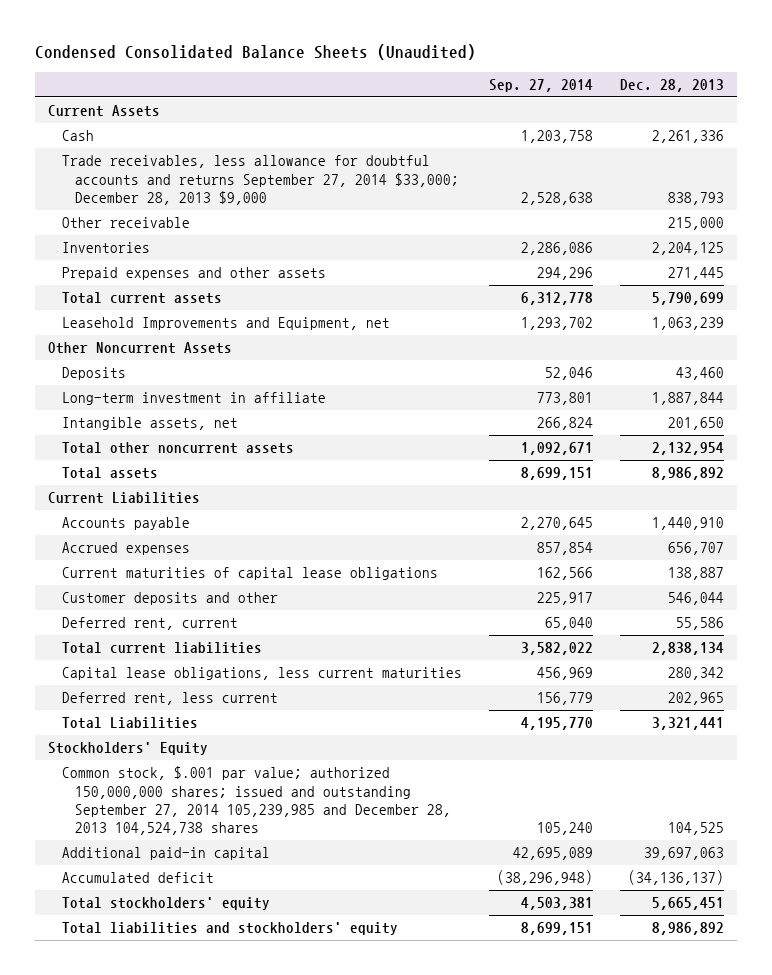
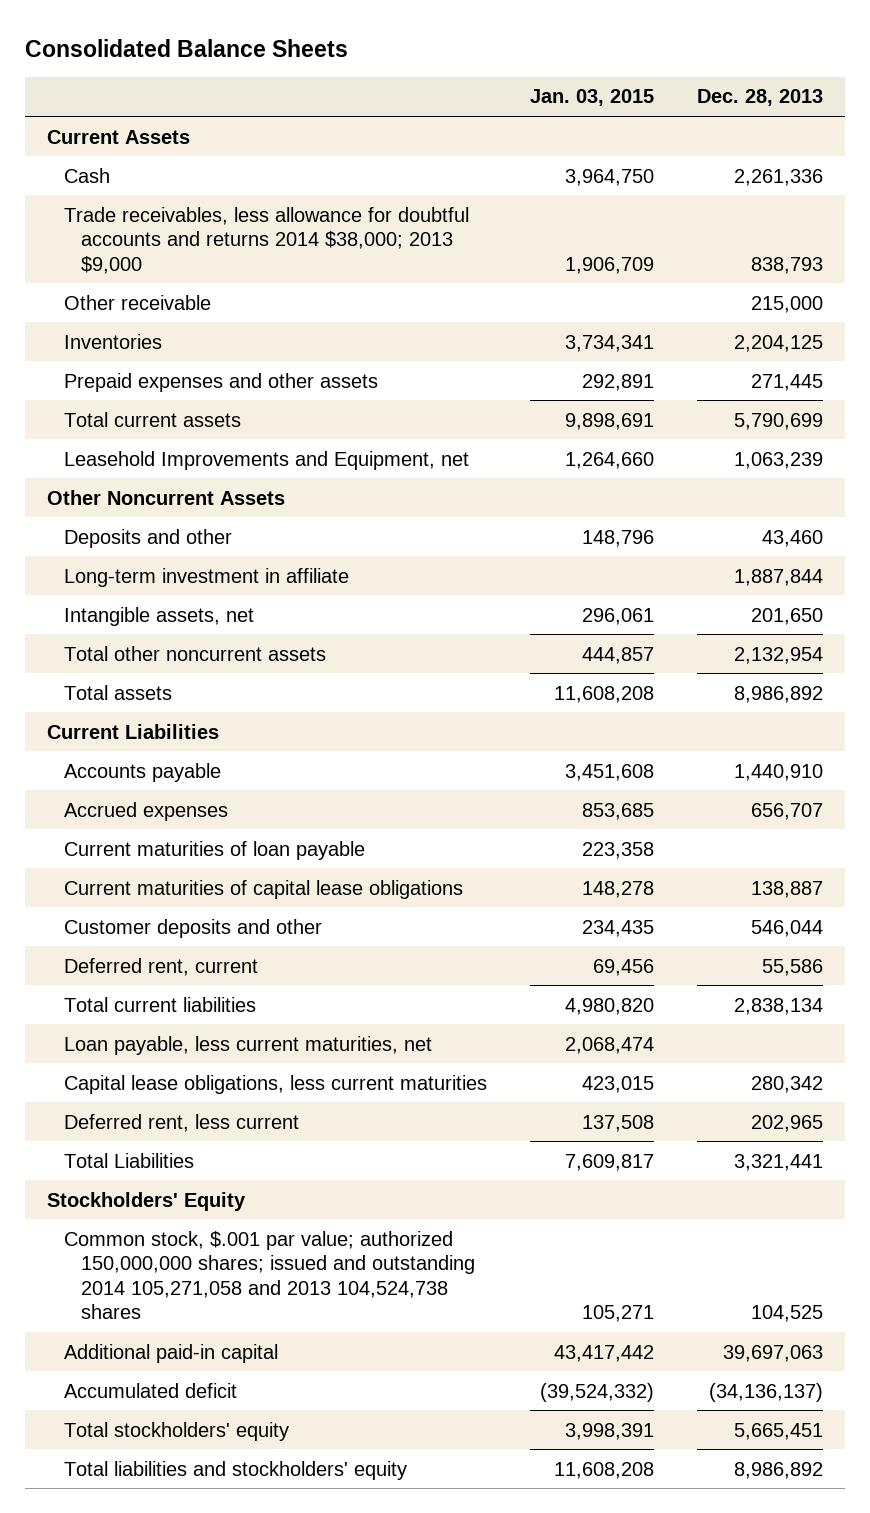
- Condensed Consolidated Balance Sheets (Unaudited)
+ Consolidated Balance Sheets
- | Sep. 27, 2014 | Dec. 28, 2013
+ | Jan. 03, 2015 | Dec. 28, 2013
- Trade receivables, less allowance for doubtful accounts and returns September 27, 2014 $33,000; December 28, 2013 $9,000 | 2,528,638 | 838,793
+ Trade receivables, less allowance for doubtful accounts and returns 2014 $38,000; 2013 $9,000 | 1,906,709 | 838,793
- Deposits | 52,046 | 43,460
+ Deposits and other | 148,796 | 43,460
+ Current maturities of loan payable | 223,358 |
+ Loan payable, less current maturities, net | 2,068,474 |
- Common stock, $.001 par value; authorized 150,000,000 shares; issued and outstanding September 27, 2014 105,239,985 and December 28, 2013 104,524,738 shares | 105,240 | 104,525
+ Common stock, $.001 par value; authorized 150,000,000 shares; issued and outstanding 2014 105,271,058 and 2013 104,524,738 shares | 105,271 | 104,525

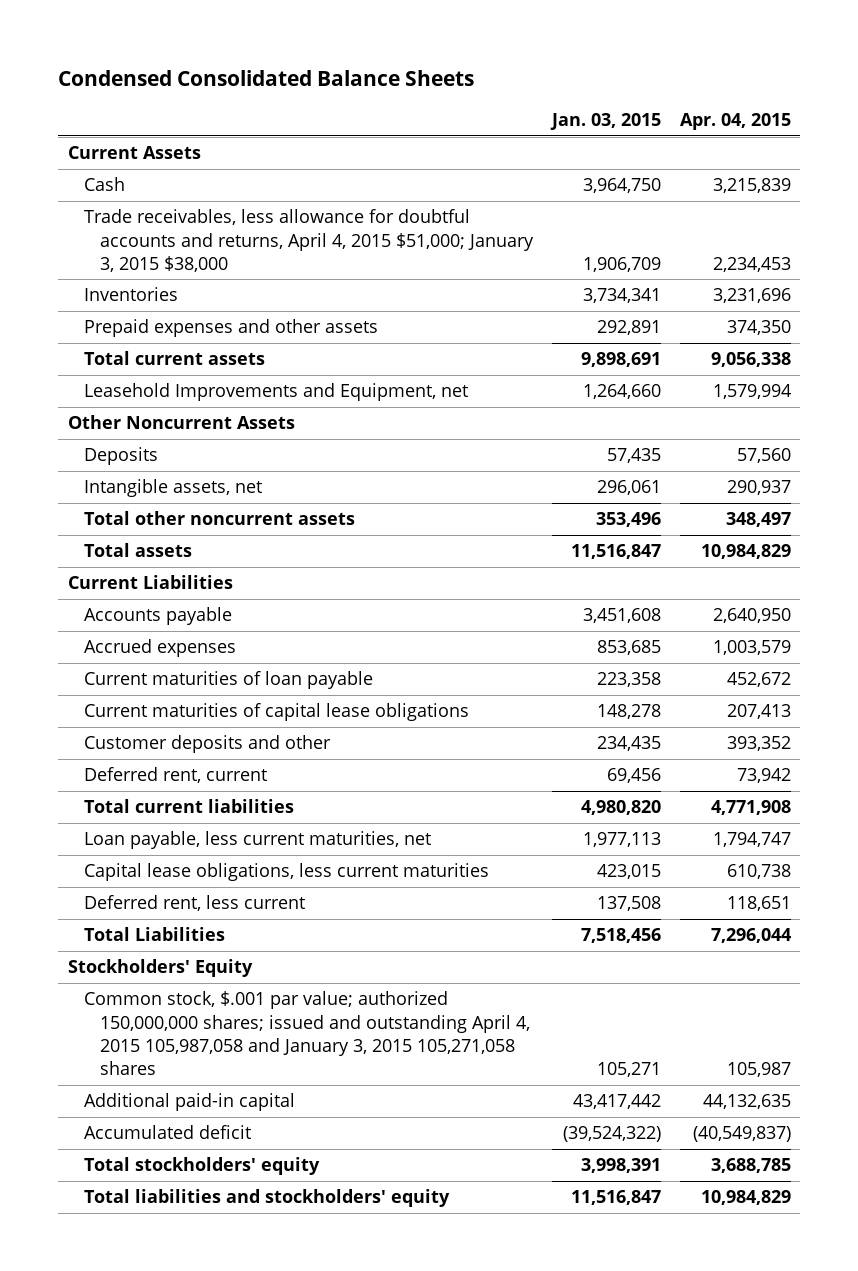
- Consolidated Balance Sheets
+ Condensed Consolidated Balance Sheets
- | Jan. 03, 2015 | Dec. 28, 2013
+ | Jan. 03, 2015 | Apr. 04, 2015
- Trade receivables, less allowance for doubtful accounts and returns 2014 $38,000; 2013 $9,000 | 1,906,709 | 838,793
- Other receivable | | 215,000
+ Trade receivables, less allowance for doubtful accounts and returns, April 4, 2015 $51,000; January 3, 2015 $38,000 | 1,906,709 | 2,234,453
- Deposits and other | 148,796 | 43,460
- Long-term investment in affiliate | | 1,887,844
+ Deposits | 57,435 | 57,560
- Total other noncurrent assets | 444,857 | 2,132,954
- Total assets | 11,608,208 | 8,986,892
+ Total other noncurrent assets | 353,496 | 348,497
+ Total assets | 11,516,847 | 10,984,829
- Loan payable, less current maturities, net | 2,068,474 |
+ Loan payable, less current maturities, net | 1,977,113 | 1,794,747
- Total Liabilities | 7,609,817 | 3,321,441
+ Total Liabilities | 7,518,456 | 7,296,044
- Common stock, $.001 par value; authorized 150,000,000 shares; issued and outstanding 2014 105,271,058 and 2013 104,524,738 shares | 105,271 | 104,525
+ Common stock, $.001 par value; authorized 150,000,000 shares; issued and outstanding April 4, 2015 105,987,058 and January 3, 2015 105,271,058 shares | 105,271 | 105,987
- Accumulated deficit | (39,524,332) | (34,136,137)
+ Accumulated deficit | (39,524,322) | (40,549,837)
- Total liabilities and stockholders' equity | 11,608,208 | 8,986,892
+ Total liabilities and stockholders' equity | 11,516,847 | 10,984,829

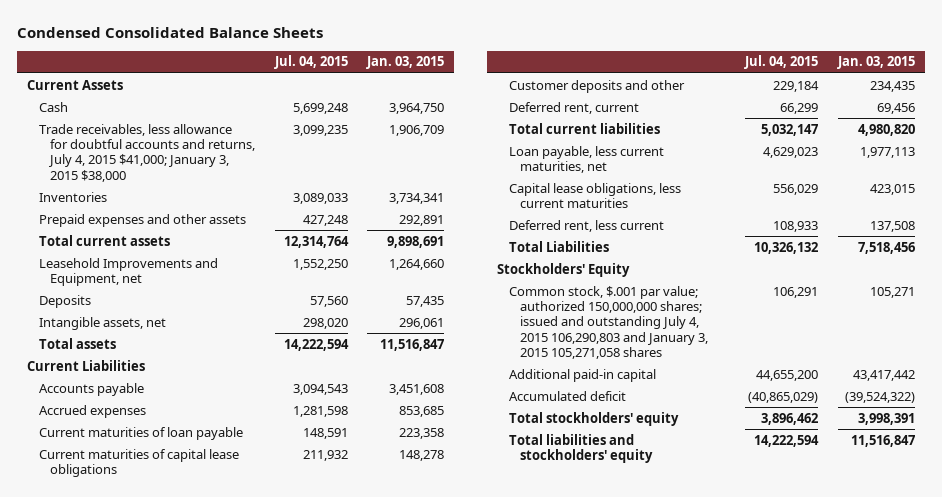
- | Jan. 03, 2015 | Apr. 04, 2015
+ | Jul. 04, 2015 | Jan. 03, 2015
- Trade receivables, less allowance for doubtful accounts and returns, April 4, 2015 $51,000; January 3, 2015 $38,000 | 1,906,709 | 2,234,453
+ Trade receivables, less allowance for doubtful accounts and returns, July 4, 2015 $41,000; January 3, 2015 $38,000 | 3,099,235 | 1,906,709
- Other Noncurrent Assets
- Total other noncurrent assets | 353,496 | 348,497
- Common stock, $.001 par value; authorized 150,000,000 shares; issued and outstanding April 4, 2015 105,987,058 and January 3, 2015 105,271,058 shares | 105,271 | 105,987
+ Common stock, $.001 par value; authorized 150,000,000 shares; issued and outstanding July 4, 2015 106,290,803 and January 3, 2015 105,271,058 shares | 106,291 | 105,271

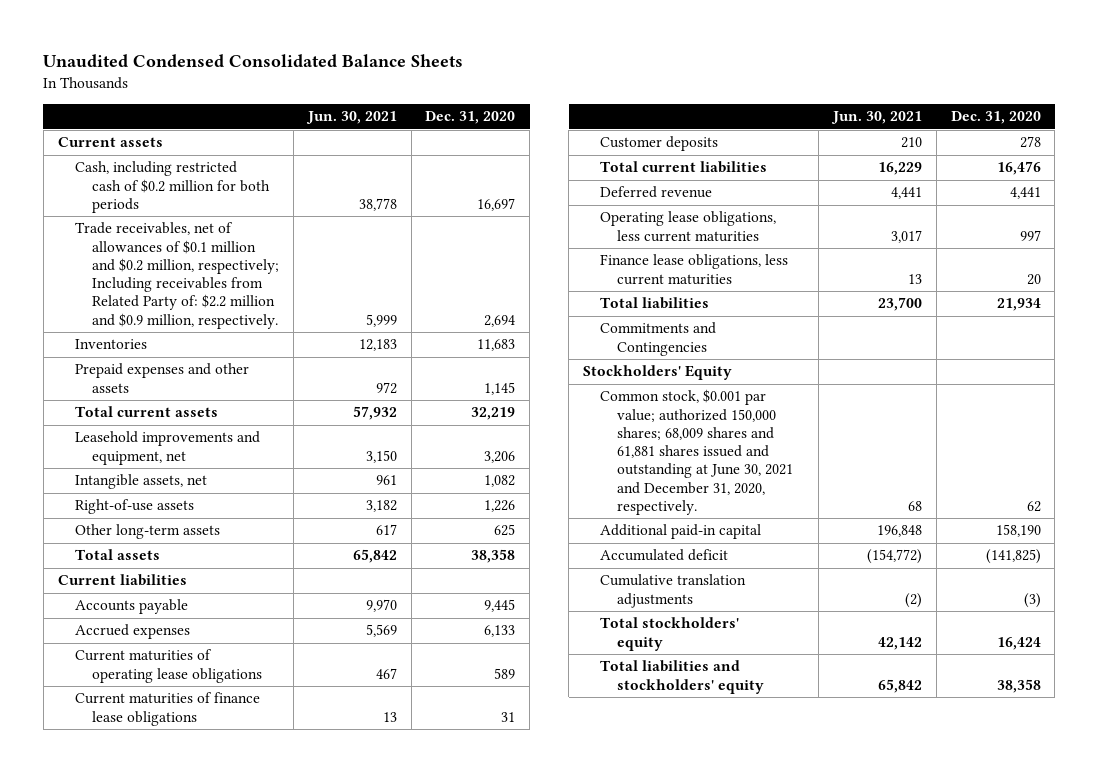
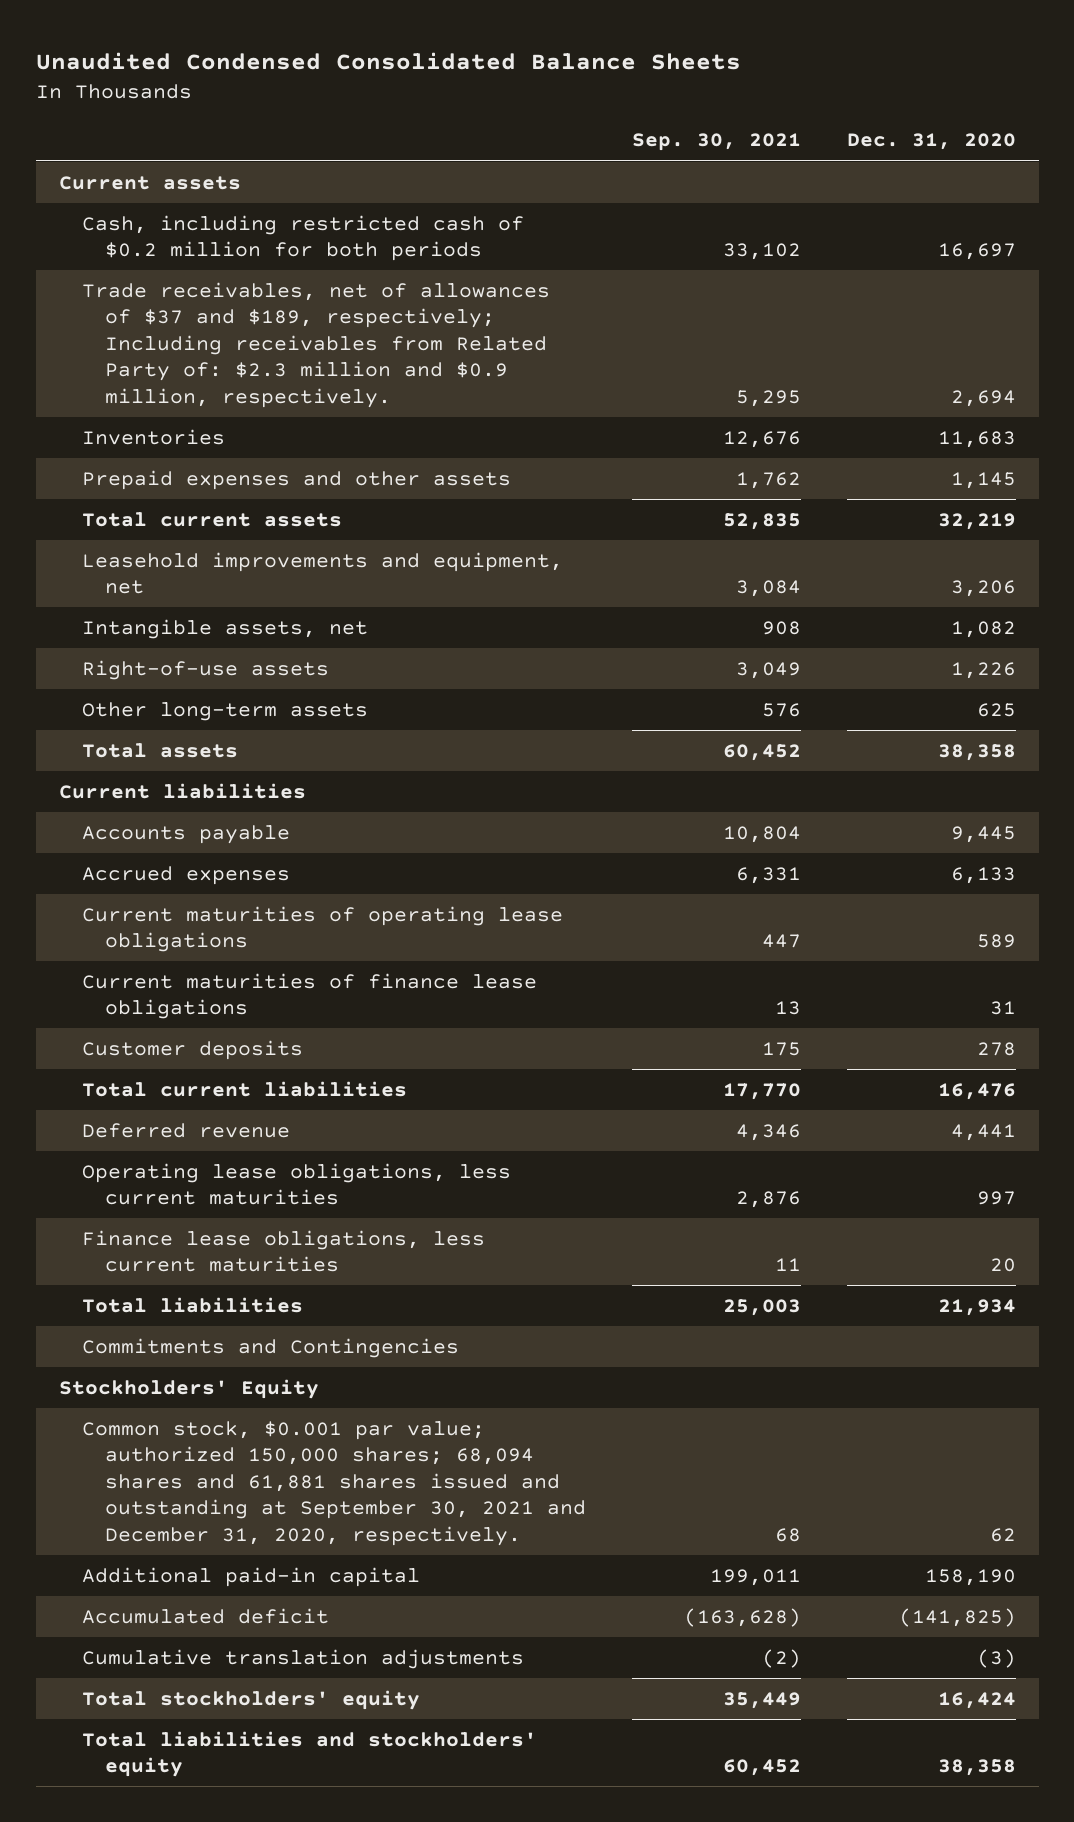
- | Jun. 30, 2021 | Dec. 31, 2020
+ | Sep. 30, 2021 | Dec. 31, 2020
- Trade receivables, net of allowances of $0.1 million and $0.2 million, respectively; Including receivables from Related Party of: $2.2 million and $0.9 million, respectively. | 5,999 | 2,694
+ Trade receivables, net of allowances of $37 and $189, respectively; Including receivables from Related Party of: $2.3 million and $0.9 million, respectively. | 5,295 | 2,694
- Common stock, $0.001 par value; authorized 150,000 shares; 68,009 shares and 61,881 shares issued and outstanding at June 30, 2021 and December 31, 2020, respectively. | 68 | 62
+ Common stock, $0.001 par value; authorized 150,000 shares; 68,094 shares and 61,881 shares issued and outstanding at September 30, 2021 and December 31, 2020, respectively. | 68 | 62

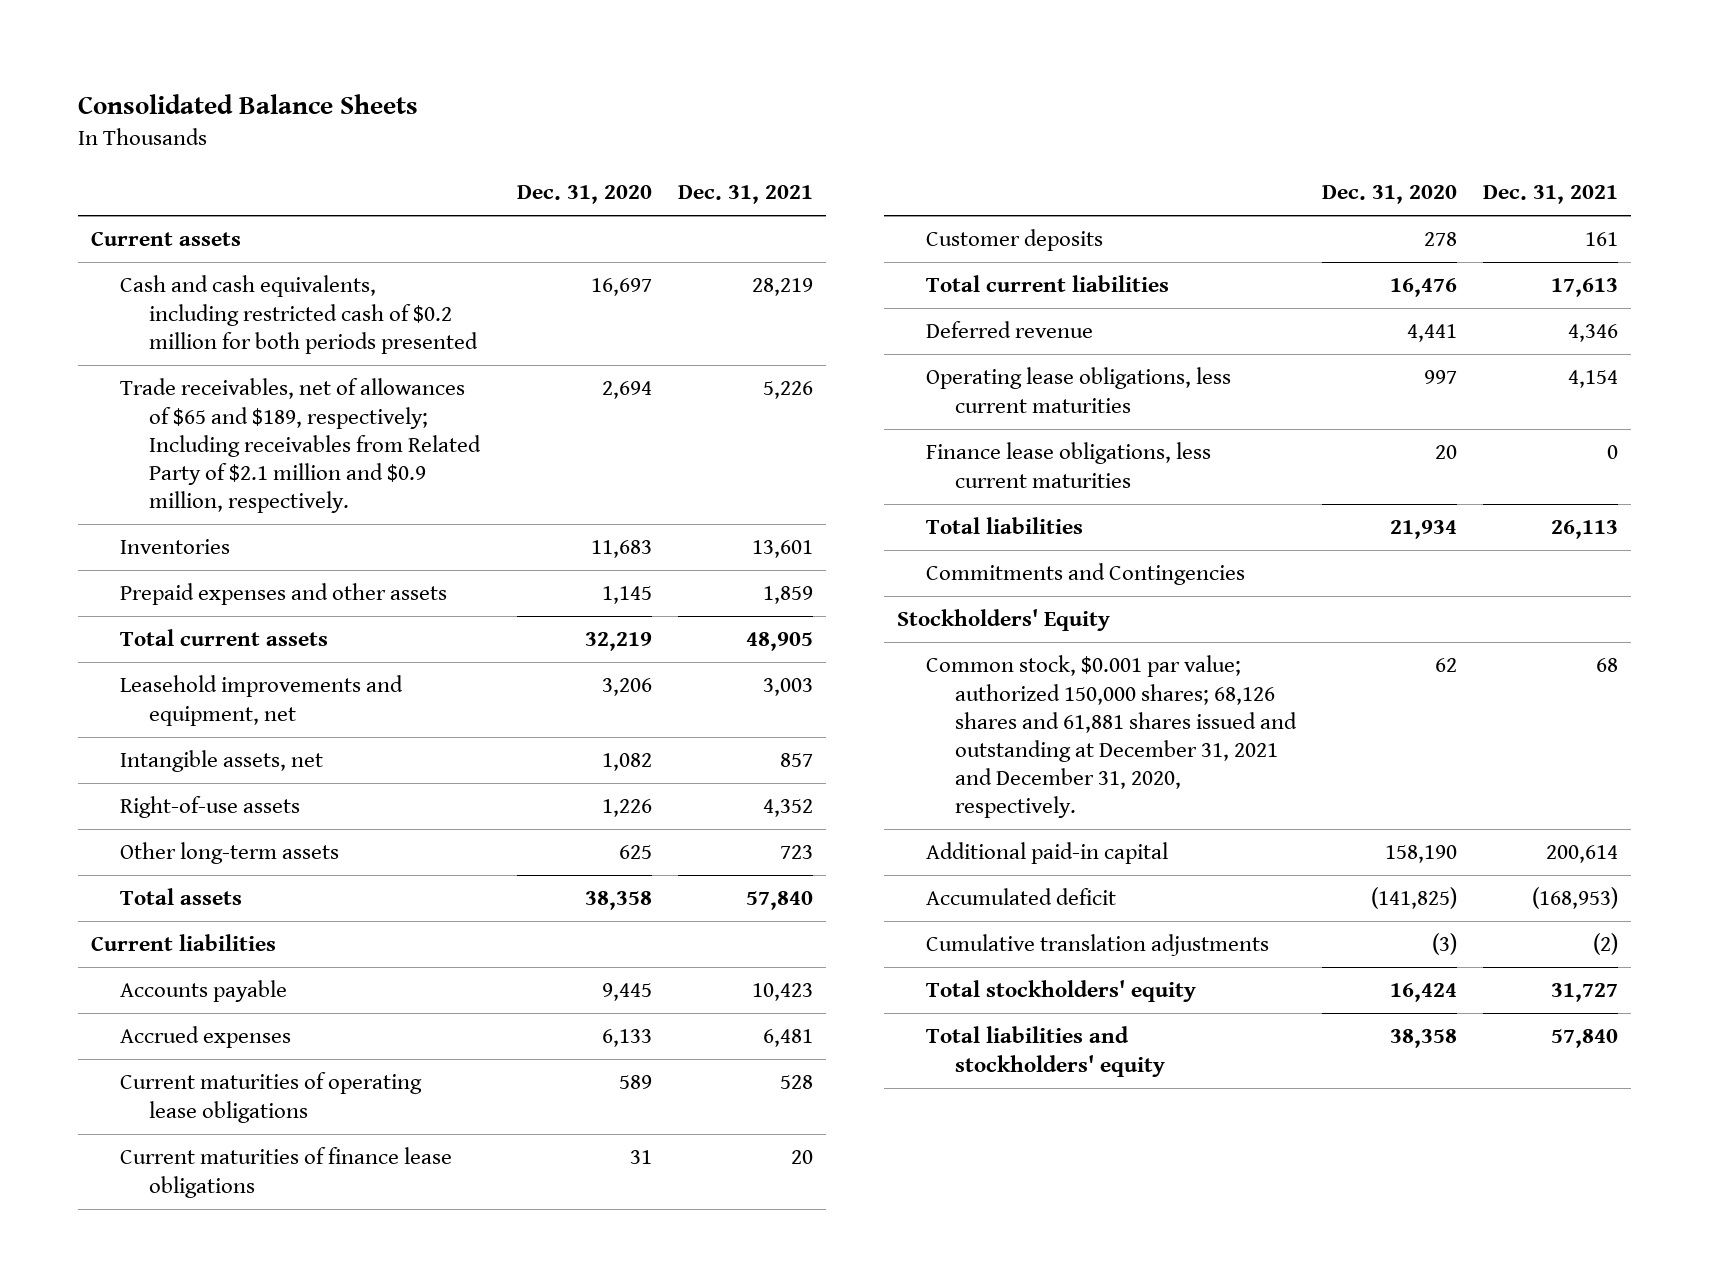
- Unaudited Condensed Consolidated Balance Sheets
+ Consolidated Balance Sheets
- | Sep. 30, 2021 | Dec. 31, 2020
+ | Dec. 31, 2020 | Dec. 31, 2021
- Cash, including restricted cash of $0.2 million for both periods | 33,102 | 16,697
- Trade receivables, net of allowances of $37 and $189, respectively; Including receivables from Related Party of: $2.3 million and $0.9 million, respectively. | 5,295 | 2,694
+ Cash and cash equivalents, including restricted cash of $0.2 million for both periods presented | 16,697 | 28,219
+ Trade receivables, net of allowances of $65 and $189, respectively; Including receivables from Related Party of $2.1 million and $0.9 million, respectively. | 2,694 | 5,226
- Common stock, $0.001 par value; authorized 150,000 shares; 68,094 shares and 61,881 shares issued and outstanding at September 30, 2021 and December 31, 2020, respectively. | 68 | 62
+ Common stock, $0.001 par value; authorized 150,000 shares; 68,126 shares and 61,881 shares issued and outstanding at December 31, 2021 and December 31, 2020, respectively. | 62 | 68

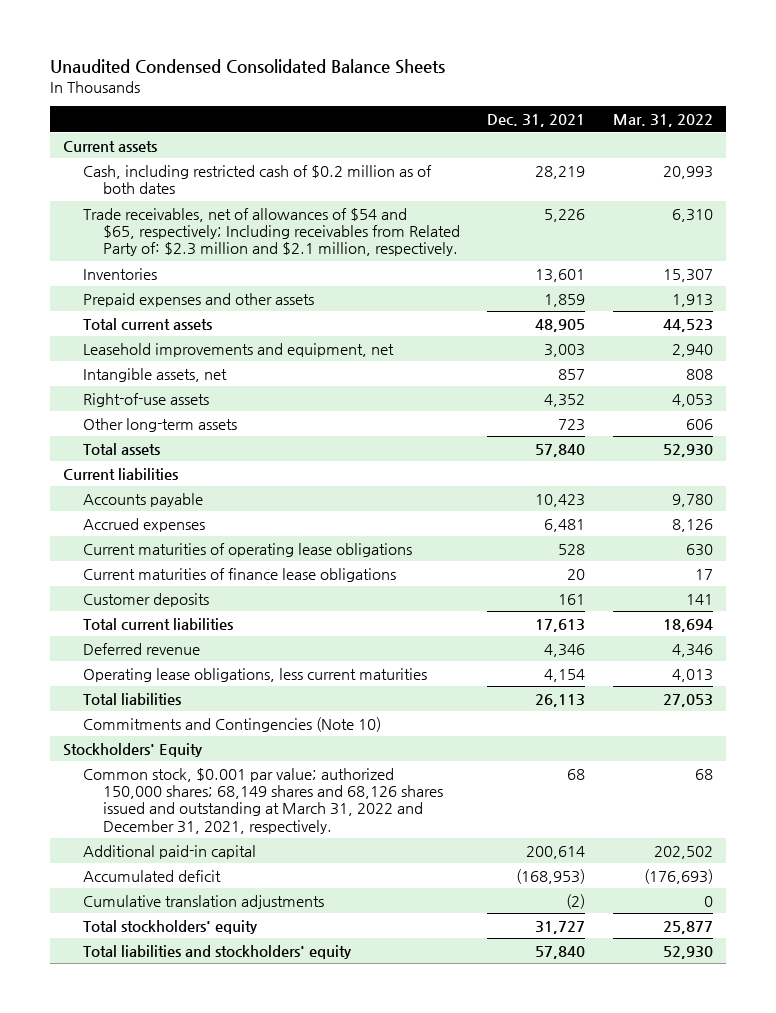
- Consolidated Balance Sheets
+ Unaudited Condensed Consolidated Balance Sheets
- | Dec. 31, 2020 | Dec. 31, 2021
+ | Dec. 31, 2021 | Mar. 31, 2022
- Cash and cash equivalents, including restricted cash of $0.2 million for both periods presented | 16,697 | 28,219
- Trade receivables, net of allowances of $65 and $189, respectively; Including receivables from Related Party of $2.1 million and $0.9 million, respectively. | 2,694 | 5,226
+ Cash, including restricted cash of $0.2 million as of both dates | 28,219 | 20,993
+ Trade receivables, net of allowances of $54 and $65, respectively; Including receivables from Related Party of: $2.3 million and $2.1 million, respectively. | 5,226 | 6,310
- Finance lease obligations, less current maturities | 20 | 0
- Commitments and Contingencies
+ Commitments and Contingencies (Note 10)
- Common stock, $0.001 par value; authorized 150,000 shares; 68,126 shares and 61,881 shares issued and outstanding at December 31, 2021 and December 31, 2020, respectively. | 62 | 68
+ Common stock, $0.001 par value; authorized 150,000 shares; 68,149 shares and 68,126 shares issued and outstanding at March 31, 2022 and December 31, 2021, respectively. | 68 | 68

